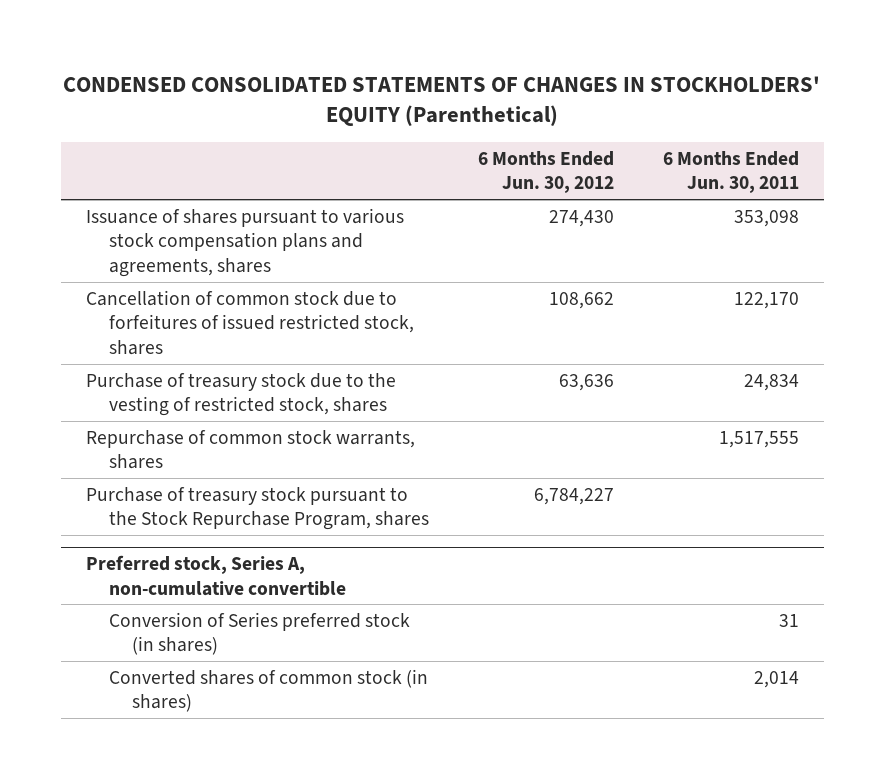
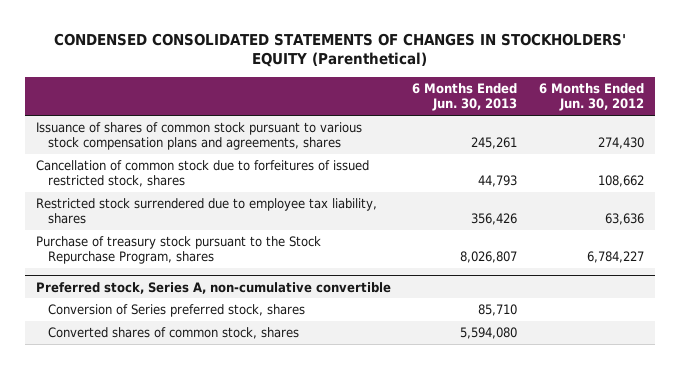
- | 6 Months Ended Jun. 30, 2012 | 6 Months Ended Jun. 30, 2011
+ | 6 Months Ended Jun. 30, 2013 | 6 Months Ended Jun. 30, 2012
- Issuance of shares pursuant to various stock compensation plans and agreements, shares | 274,430 | 353,098
+ Issuance of shares of common stock pursuant to various stock compensation plans and agreements, shares | 245,261 | 274,430
- Purchase of treasury stock due to the vesting of restricted stock, shares | 63,636 | 24,834
- Repurchase of common stock warrants, shares | | 1,517,555
+ Restricted stock surrendered due to employee tax liability, shares | 356,426 | 63,636
@ Preferred stock, Series A, non-cumulative convertible
- Conversion of Series preferred stock (in shares) | | 31
- Converted shares of common stock (in shares) | | 2,014
+ Conversion of Series preferred stock, shares | 85,710 |
+ Converted shares of common stock, shares | 5,594,080 |

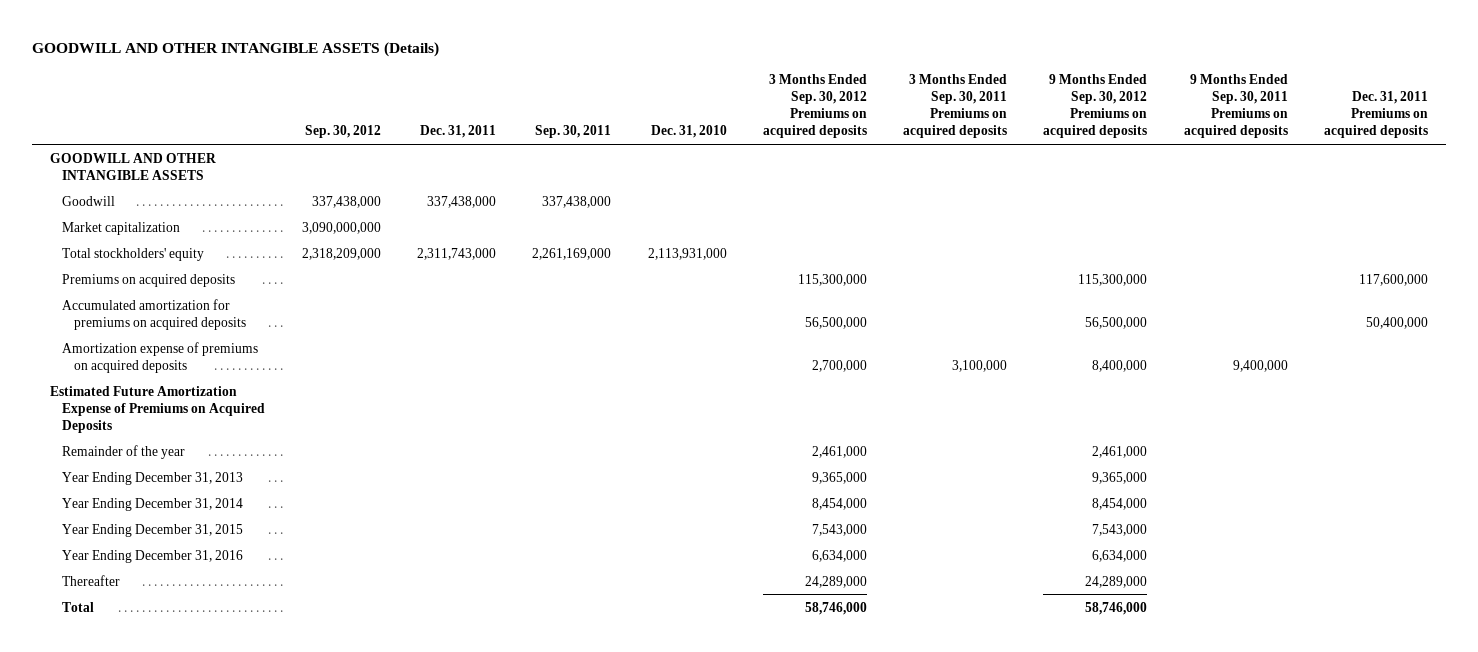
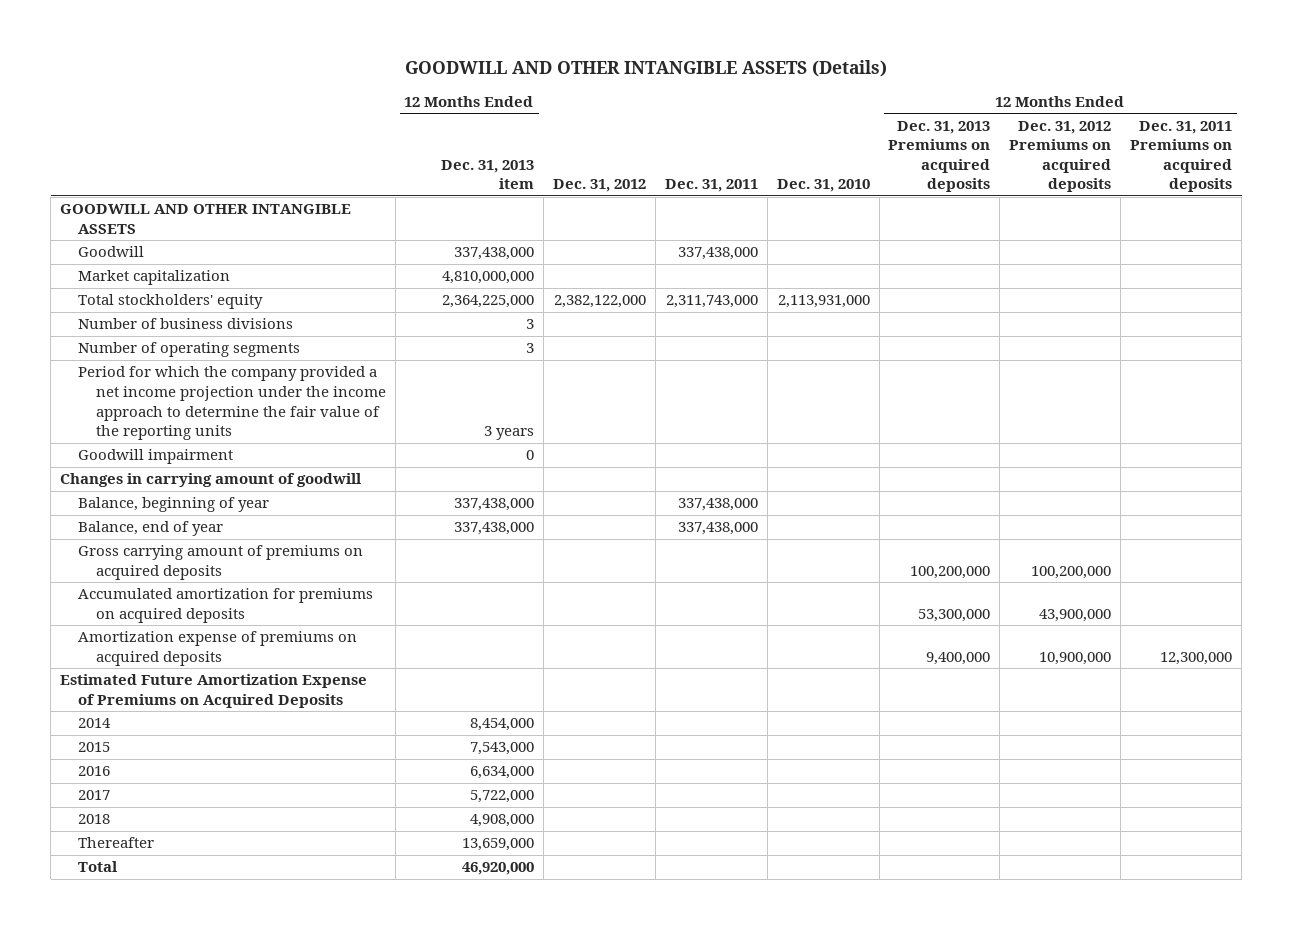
- | Sep. 30, 2012 | Dec. 31, 2011 | Sep. 30, 2011 | Dec. 31, 2010 | 3 Months Ended Sep. 30, 2012 Premiums on acquired deposits | 3 Months Ended Sep. 30, 2011 Premiums on acquired deposits | 9 Months Ended Sep. 30, 2012 Premiums on acquired deposits | 9 Months Ended Sep. 30, 2011 Premiums on acquired deposits | Dec. 31, 2011 Premiums on acquired deposits
+ | 12 Months Ended Dec. 31, 2013 item | Dec. 31, 2012 | Dec. 31, 2011 | Dec. 31, 2010 | 12 Months Ended Dec. 31, 2013 Premiums on acquired deposits | 12 Months Ended Dec. 31, 2012 Premiums on acquired deposits | 12 Months Ended Dec. 31, 2011 Premiums on acquired deposits
- Premiums on acquired deposits | | | | | 115,300,000 | | 115,300,000 | | 117,600,000
+ Number of business divisions | 3 | | | | | |
+ Number of operating segments | 3 | | | | | |
+ Period for which the company provided a net income projection under the income approach to determine the fair value of the reporting units | 3 years | | | | | |
+ Goodwill impairment | 0 | | | | | |
+ Changes in carrying amount of goodwill
+ Balance, beginning of year | 337,438,000 | | 337,438,000 | | | |
+ Balance, end of year | 337,438,000 | | 337,438,000 | | | |
+ Gross carrying amount of premiums on acquired deposits | | | | | 100,200,000 | 100,200,000 |
- Remainder of the year | | | | | 2,461,000 | | 2,461,000 | |
- Year Ending December 31, 2013 | | | | | 9,365,000 | | 9,365,000 | |
- Year Ending December 31, 2014 | | | | | 8,454,000 | | 8,454,000 | |
- Year Ending December 31, 2015 | | | | | 7,543,000 | | 7,543,000 | |
- Year Ending December 31, 2016 | | | | | 6,634,000 | | 6,634,000 | |
+ 2014 | 8,454,000 | | | | | |
+ 2015 | 7,543,000 | | | | | |
+ 2016 | 6,634,000 | | | | | |
+ 2017 | 5,722,000 | | | | | |
+ 2018 | 4,908,000 | | | | | |

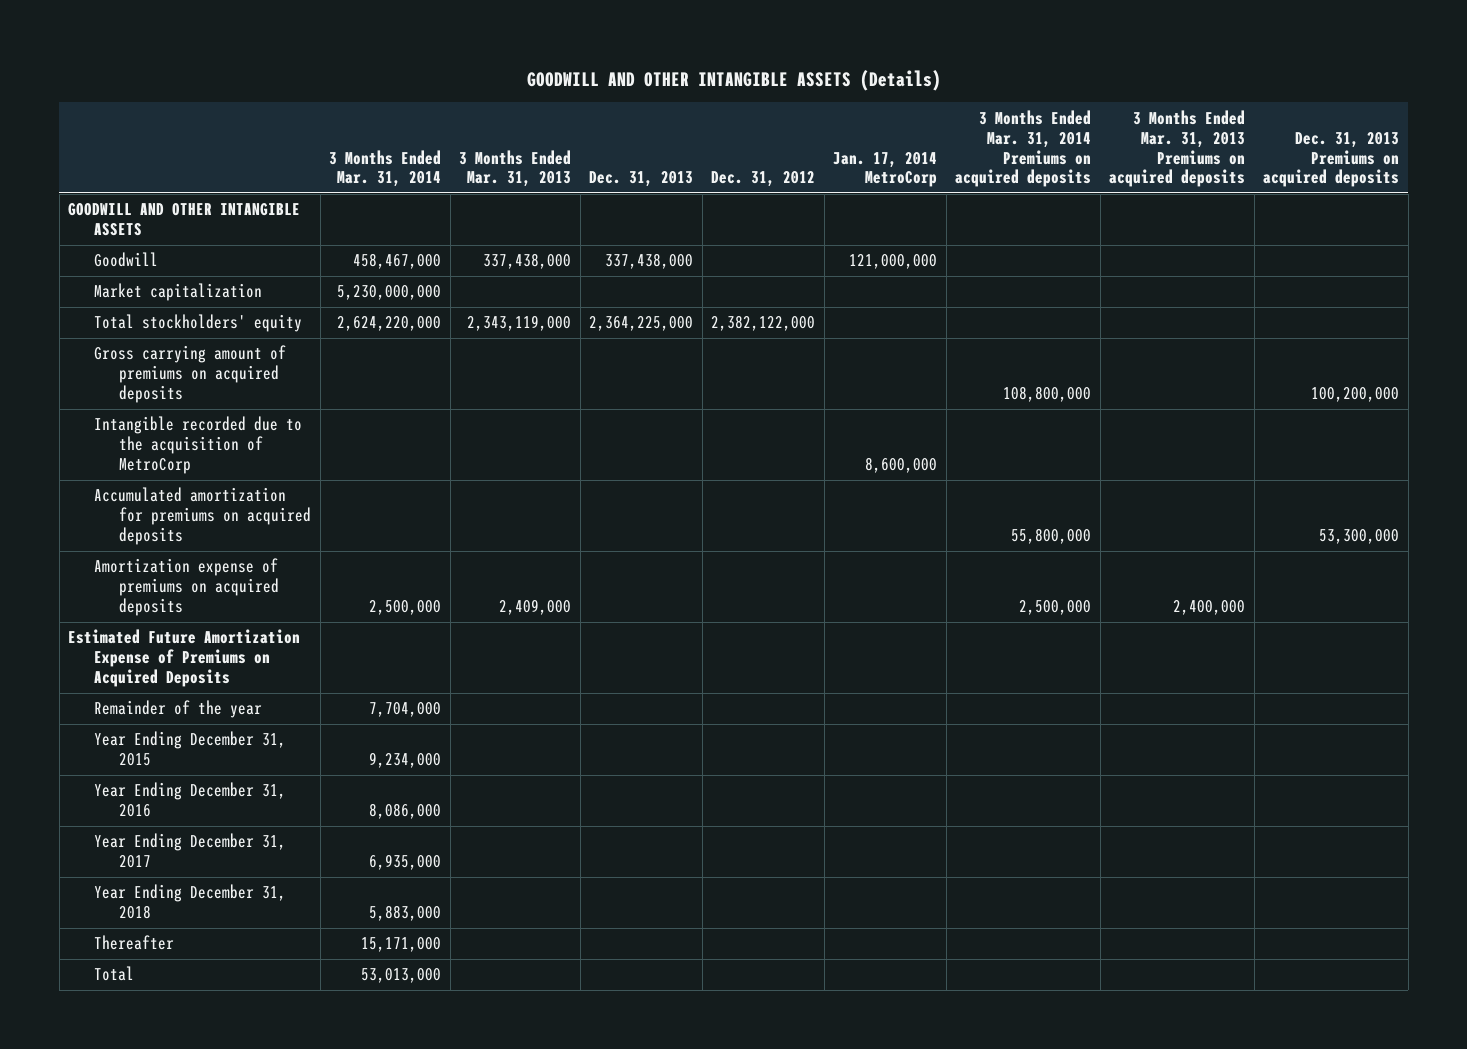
- | 12 Months Ended Dec. 31, 2013 item | Dec. 31, 2012 | Dec. 31, 2011 | Dec. 31, 2010 | 12 Months Ended Dec. 31, 2013 Premiums on acquired deposits | 12 Months Ended Dec. 31, 2012 Premiums on acquired deposits | 12 Months Ended Dec. 31, 2011 Premiums on acquired deposits
+ | 3 Months Ended Mar. 31, 2014 | 3 Months Ended Mar. 31, 2013 | Dec. 31, 2013 | Dec. 31, 2012 | Jan. 17, 2014 MetroCorp | 3 Months Ended Mar. 31, 2014 Premiums on acquired deposits | 3 Months Ended Mar. 31, 2013 Premiums on acquired deposits | Dec. 31, 2013 Premiums on acquired deposits
- Number of business divisions | 3 | | | | | |
- Number of operating segments | 3 | | | | | |
- Period for which the company provided a net income projection under the income approach to determine the fair value of the reporting units | 3 years | | | | | |
- Goodwill impairment | 0 | | | | | |
- Changes in carrying amount of goodwill
- Balance, beginning of year | 337,438,000 | | 337,438,000 | | | |
- Balance, end of year | 337,438,000 | | 337,438,000 | | | |
+ Intangible recorded due to the acquisition of MetroCorp | | | | | 8,600,000 | | |
- 2014 | 8,454,000 | | | | | |
- 2015 | 7,543,000 | | | | | |
- 2016 | 6,634,000 | | | | | |
- 2017 | 5,722,000 | | | | | |
- 2018 | 4,908,000 | | | | | |
+ Remainder of the year | 7,704,000 | | | | | | |
+ Year Ending December 31, 2015 | 9,234,000 | | | | | | |
+ Year Ending December 31, 2016 | 8,086,000 | | | | | | |
+ Year Ending December 31, 2017 | 6,935,000 | | | | | | |
+ Year Ending December 31, 2018 | 5,883,000 | | | | | | |

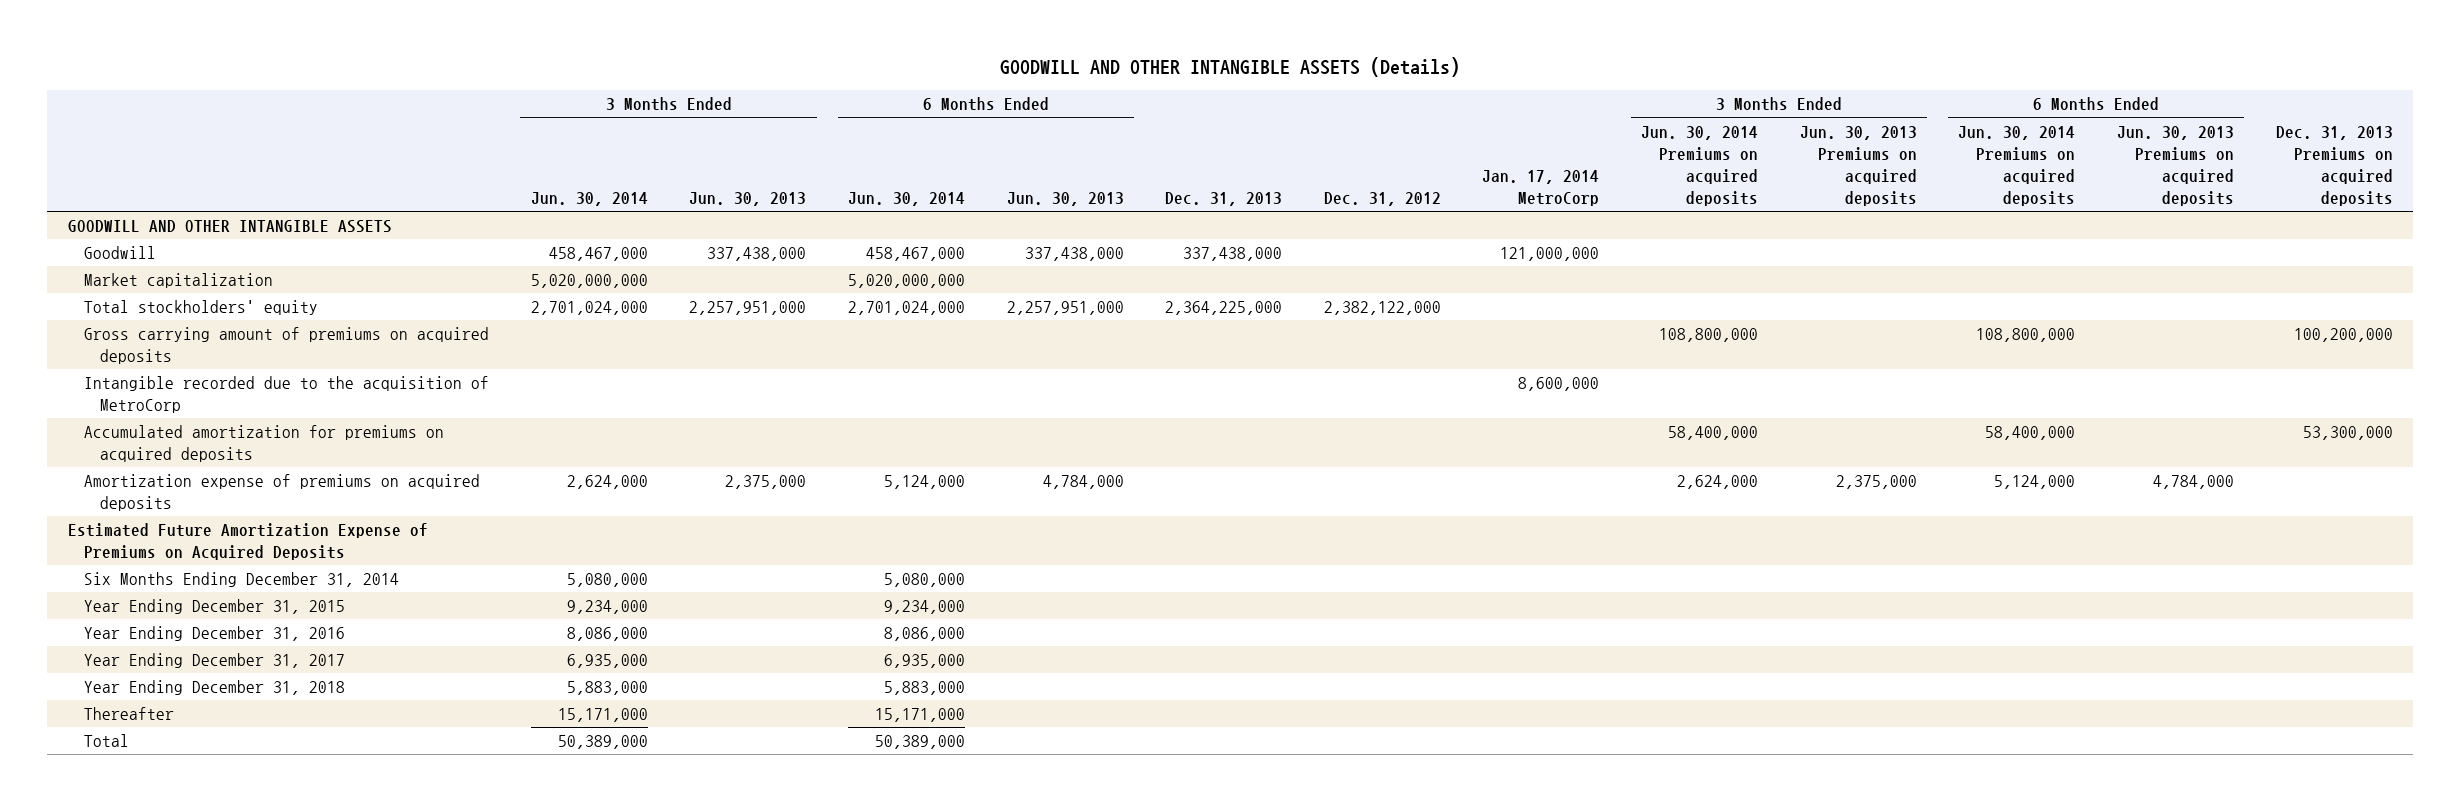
- | 3 Months Ended Mar. 31, 2014 | 3 Months Ended Mar. 31, 2013 | Dec. 31, 2013 | Dec. 31, 2012 | Jan. 17, 2014 MetroCorp | 3 Months Ended Mar. 31, 2014 Premiums on acquired deposits | 3 Months Ended Mar. 31, 2013 Premiums on acquired deposits | Dec. 31, 2013 Premiums on acquired deposits
+ | 3 Months Ended Jun. 30, 2014 | 3 Months Ended Jun. 30, 2013 | 6 Months Ended Jun. 30, 2014 | 6 Months Ended Jun. 30, 2013 | Dec. 31, 2013 | Dec. 31, 2012 | Jan. 17, 2014 MetroCorp | 3 Months Ended Jun. 30, 2014 Premiums on acquired deposits | 3 Months Ended Jun. 30, 2013 Premiums on acquired deposits | 6 Months Ended Jun. 30, 2014 Premiums on acquired deposits | 6 Months Ended Jun. 30, 2013 Premiums on acquired deposits | Dec. 31, 2013 Premiums on acquired deposits
- Remainder of the year | 7,704,000 | | | | | | |
+ Six Months Ending December 31, 2014 | 5,080,000 | | 5,080,000 | | | | | | | | |

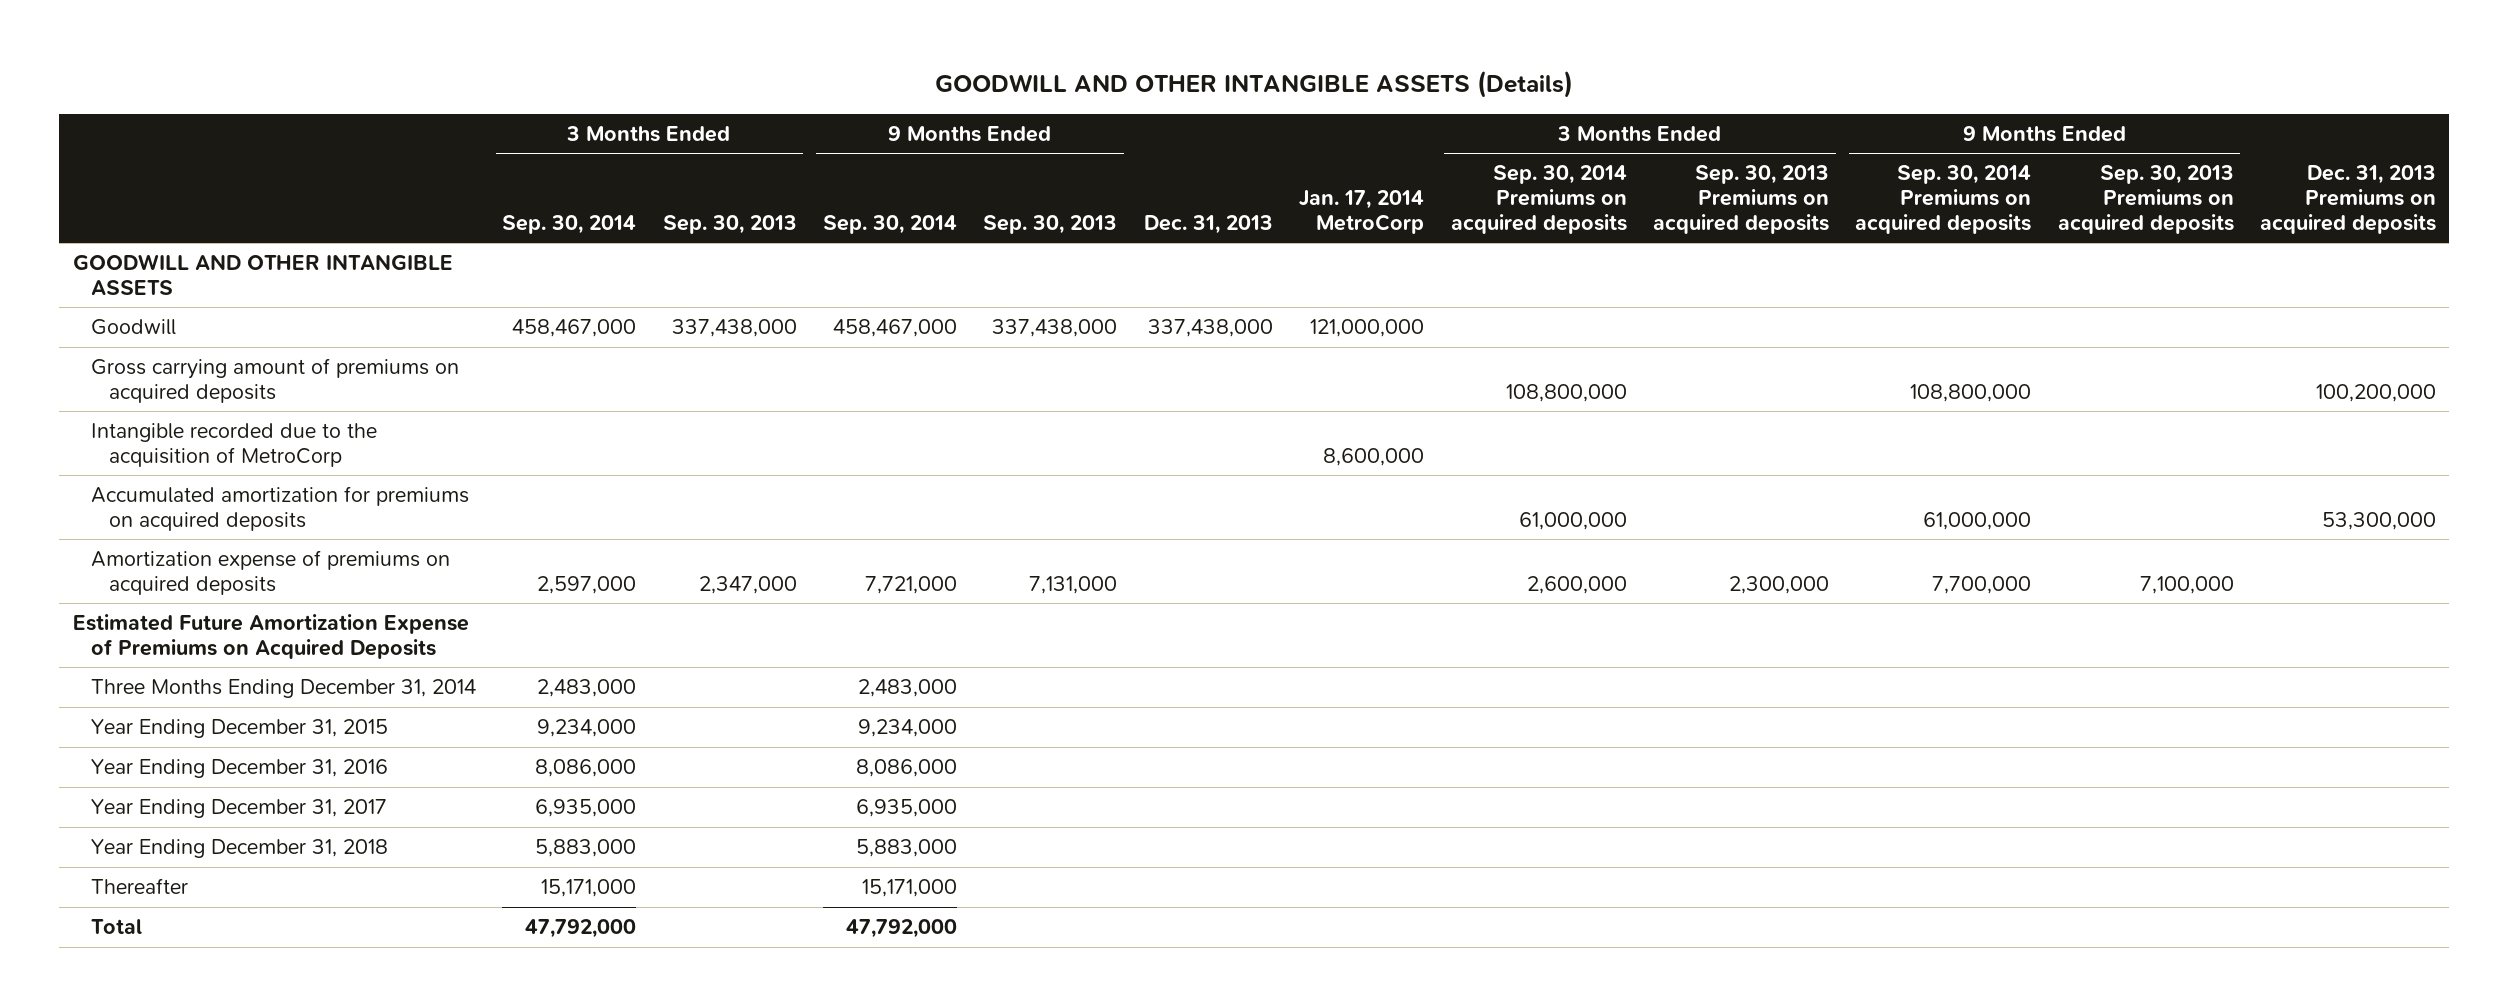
- | 3 Months Ended Jun. 30, 2014 | 3 Months Ended Jun. 30, 2013 | 6 Months Ended Jun. 30, 2014 | 6 Months Ended Jun. 30, 2013 | Dec. 31, 2013 | Dec. 31, 2012 | Jan. 17, 2014 MetroCorp | 3 Months Ended Jun. 30, 2014 Premiums on acquired deposits | 3 Months Ended Jun. 30, 2013 Premiums on acquired deposits | 6 Months Ended Jun. 30, 2014 Premiums on acquired deposits | 6 Months Ended Jun. 30, 2013 Premiums on acquired deposits | Dec. 31, 2013 Premiums on acquired deposits
+ | 3 Months Ended Sep. 30, 2014 | 3 Months Ended Sep. 30, 2013 | 9 Months Ended Sep. 30, 2014 | 9 Months Ended Sep. 30, 2013 | Dec. 31, 2013 | Jan. 17, 2014 MetroCorp | 3 Months Ended Sep. 30, 2014 Premiums on acquired deposits | 3 Months Ended Sep. 30, 2013 Premiums on acquired deposits | 9 Months Ended Sep. 30, 2014 Premiums on acquired deposits | 9 Months Ended Sep. 30, 2013 Premiums on acquired deposits | Dec. 31, 2013 Premiums on acquired deposits
- Market capitalization | 5,020,000,000 | | 5,020,000,000 | | | | | | | | |
- Total stockholders' equity | 2,701,024,000 | 2,257,951,000 | 2,701,024,000 | 2,257,951,000 | 2,364,225,000 | 2,382,122,000 | | | | | |
- Six Months Ending December 31, 2014 | 5,080,000 | | 5,080,000 | | | | | | | | |
+ Three Months Ending December 31, 2014 | 2,483,000 | | 2,483,000 | | | | | | | |

